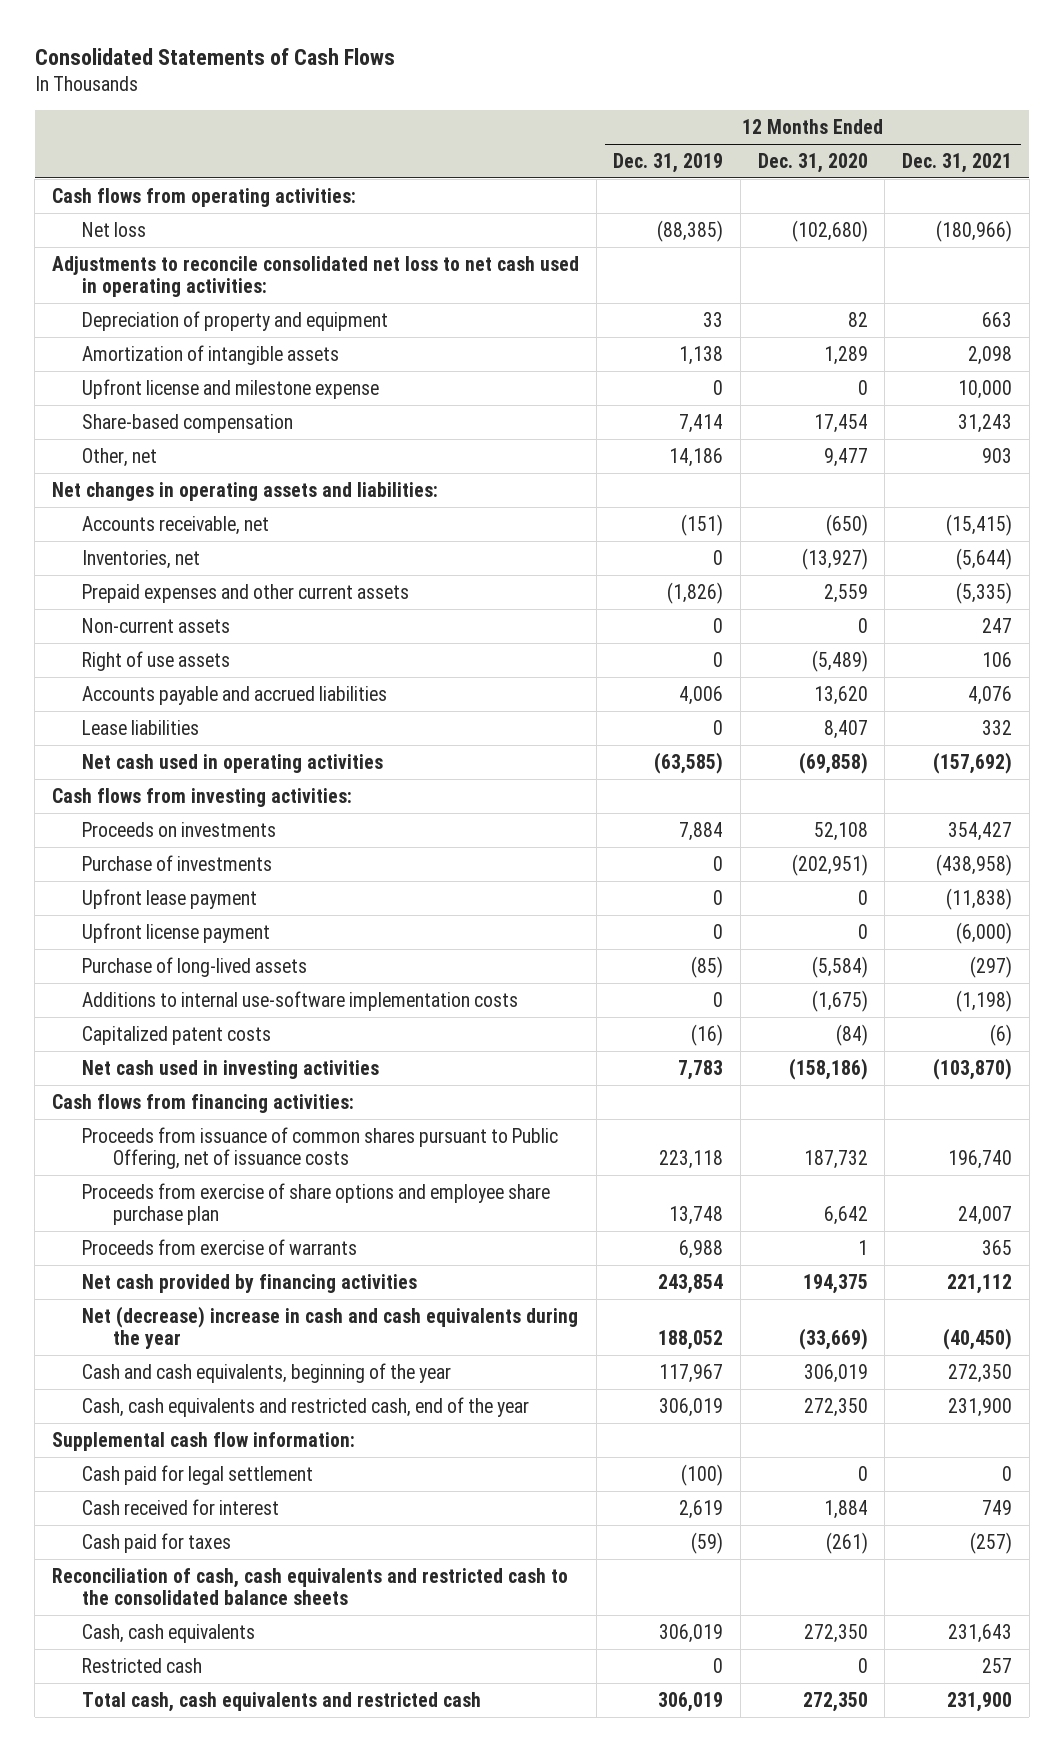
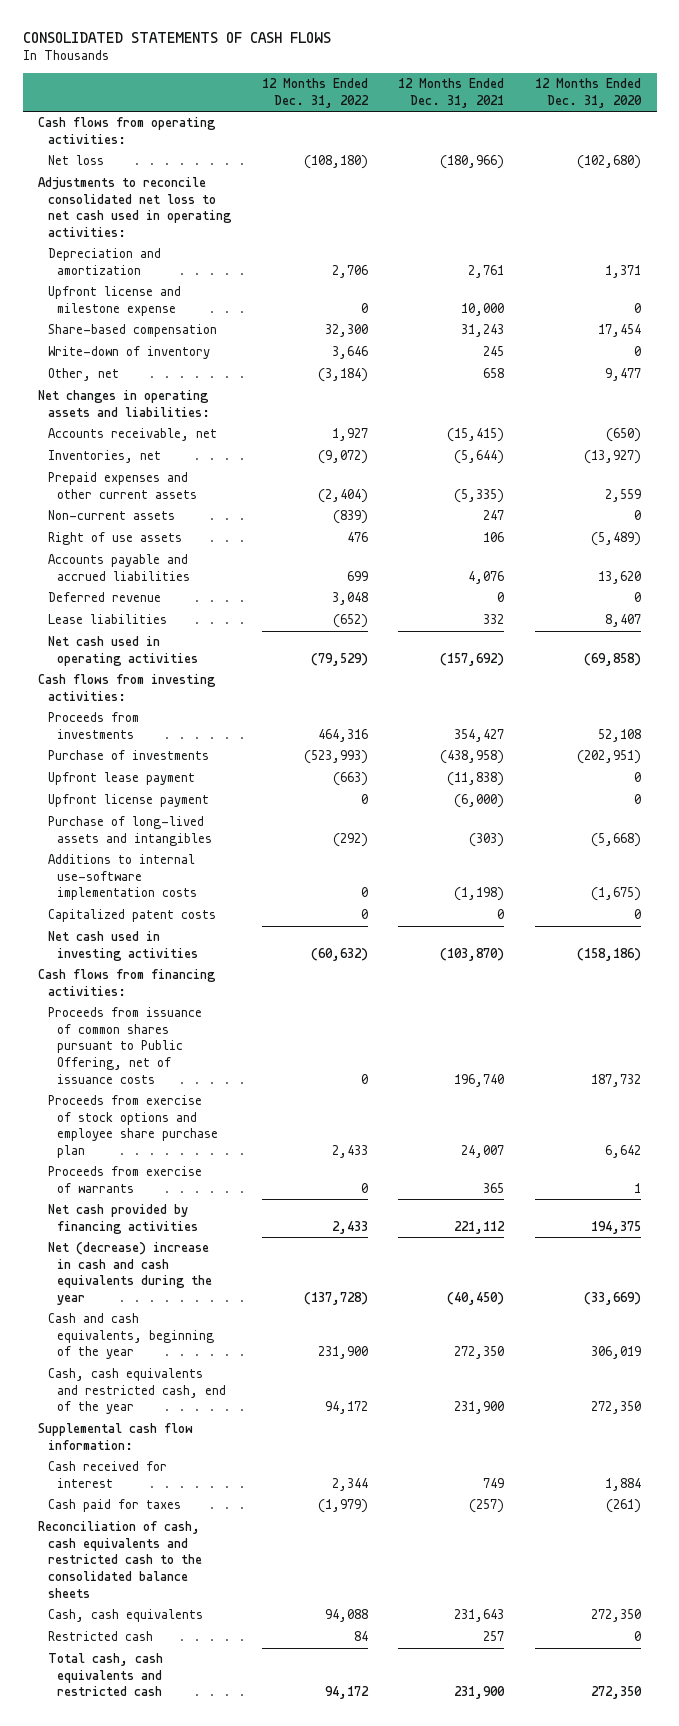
- Consolidated Statements of Cash Flows
+ CONSOLIDATED STATEMENTS OF CASH FLOWS
- | 12 Months Ended Dec. 31, 2019 | 12 Months Ended Dec. 31, 2020 | 12 Months Ended Dec. 31, 2021
+ | 12 Months Ended Dec. 31, 2022 | 12 Months Ended Dec. 31, 2021 | 12 Months Ended Dec. 31, 2020
- Depreciation of property and equipment | 33 | 82 | 663
- Amortization of intangible assets | 1,138 | 1,289 | 2,098
+ Depreciation and amortization | 2,706 | 2,761 | 1,371
- Other, net | 14,186 | 9,477 | 903
+ Write-down of inventory | 3,646 | 245 | 0
+ Other, net | (3,184) | 658 | 9,477
+ Deferred revenue | 3,048 | 0 | 0
- Proceeds on investments | 7,884 | 52,108 | 354,427
+ Proceeds from investments | 464,316 | 354,427 | 52,108
- Purchase of long-lived assets | (85) | (5,584) | (297)
+ Purchase of long-lived assets and intangibles | (292) | (303) | (5,668)
- Capitalized patent costs | (16) | (84) | (6)
+ Capitalized patent costs | 0 | 0 | 0
- Proceeds from exercise of share options and employee share purchase plan | 13,748 | 6,642 | 24,007
+ Proceeds from exercise of stock options and employee share purchase plan | 2,433 | 24,007 | 6,642
- Cash paid for legal settlement | (100) | 0 | 0

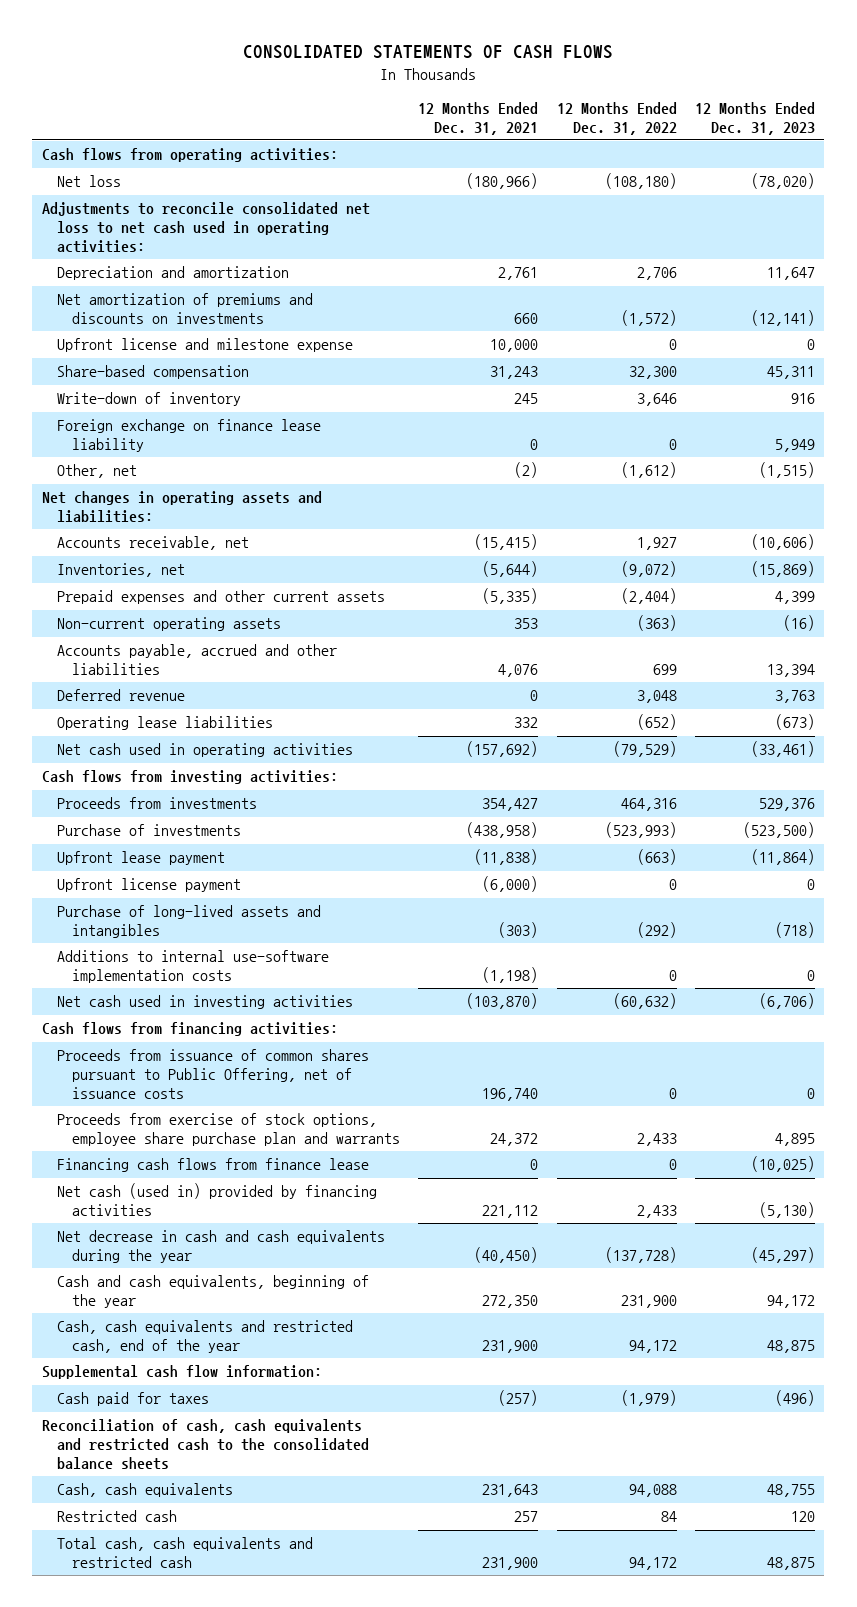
- | 12 Months Ended Dec. 31, 2022 | 12 Months Ended Dec. 31, 2021 | 12 Months Ended Dec. 31, 2020
+ | 12 Months Ended Dec. 31, 2021 | 12 Months Ended Dec. 31, 2022 | 12 Months Ended Dec. 31, 2023
+ Net amortization of premiums and discounts on investments | 660 | (1,572) | (12,141)
- Other, net | (3,184) | 658 | 9,477
+ Foreign exchange on finance lease liability | 0 | 0 | 5,949
+ Other, net | (2) | (1,612) | (1,515)
- Non-current assets | (839) | 247 | 0
- Right of use assets | 476 | 106 | (5,489)
- Accounts payable and accrued liabilities | 699 | 4,076 | 13,620
+ Non-current operating assets | 353 | (363) | (16)
+ Accounts payable, accrued and other liabilities | 4,076 | 699 | 13,394
- Lease liabilities | (652) | 332 | 8,407
+ Operating lease liabilities | 332 | (652) | (673)
- Capitalized patent costs | 0 | 0 | 0
- Proceeds from exercise of stock options and employee share purchase plan | 2,433 | 24,007 | 6,642
- Proceeds from exercise of warrants | 0 | 365 | 1
- Net cash provided by financing activities | 2,433 | 221,112 | 194,375
- Net (decrease) increase in cash and cash equivalents during the year | (137,728) | (40,450) | (33,669)
+ Proceeds from exercise of stock options, employee share purchase plan and warrants | 24,372 | 2,433 | 4,895
+ Financing cash flows from finance lease | 0 | 0 | (10,025)
+ Net cash (used in) provided by financing activities | 221,112 | 2,433 | (5,130)
+ Net decrease in cash and cash equivalents during the year | (40,450) | (137,728) | (45,297)
- Cash received for interest | 2,344 | 749 | 1,884

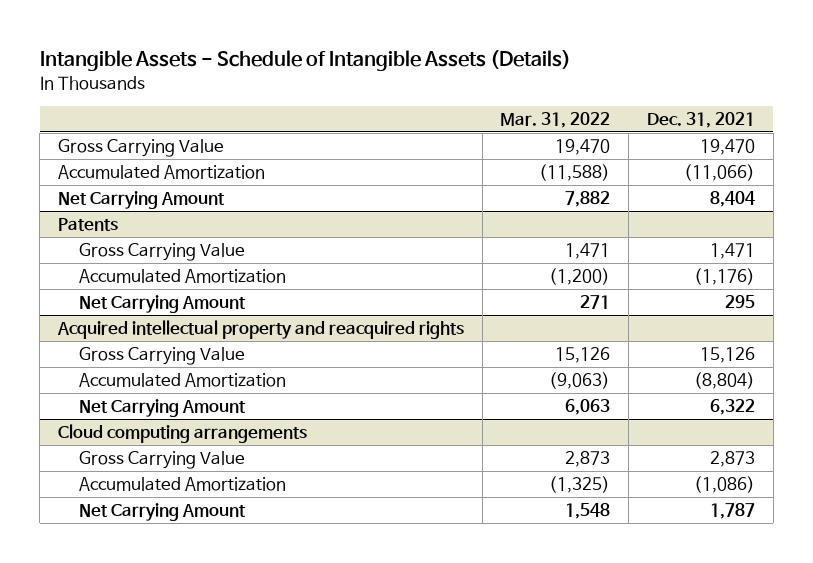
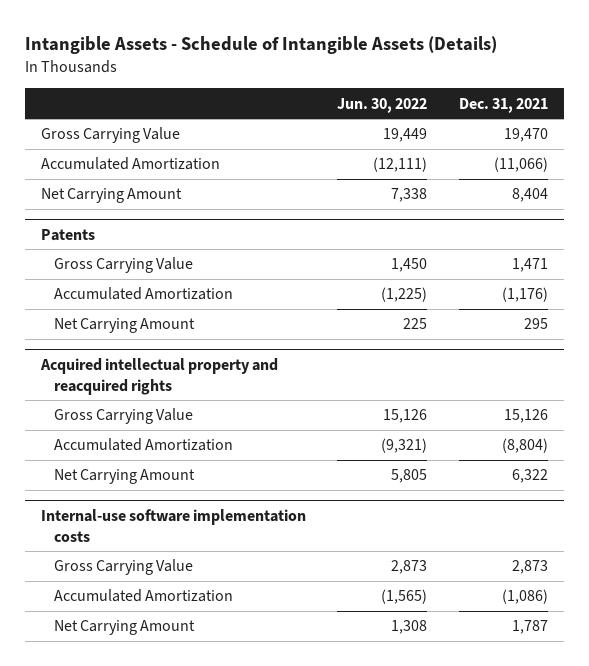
- | Mar. 31, 2022 | Dec. 31, 2021
+ | Jun. 30, 2022 | Dec. 31, 2021
- Cloud computing arrangements
+ Internal-use software implementation costs

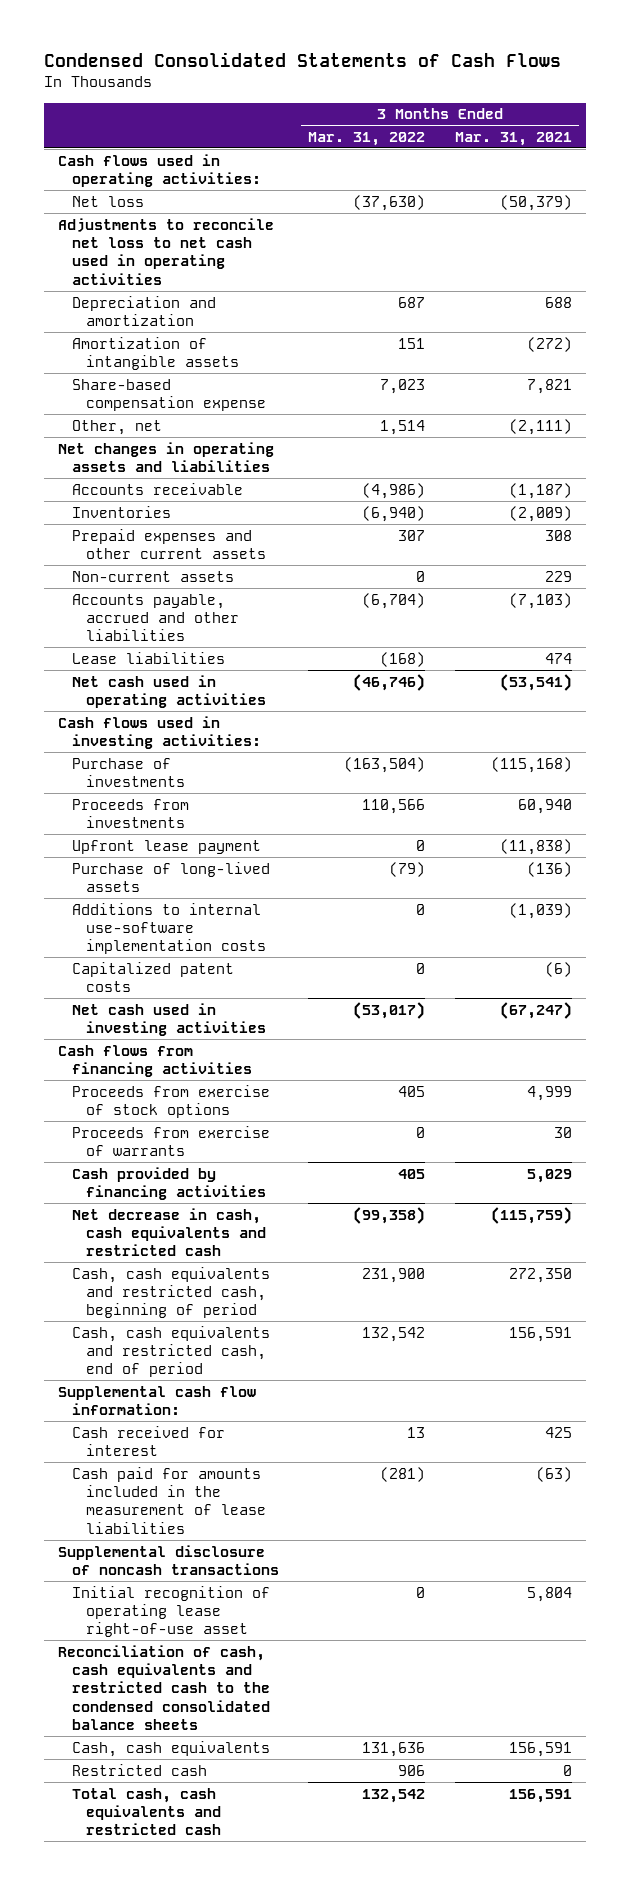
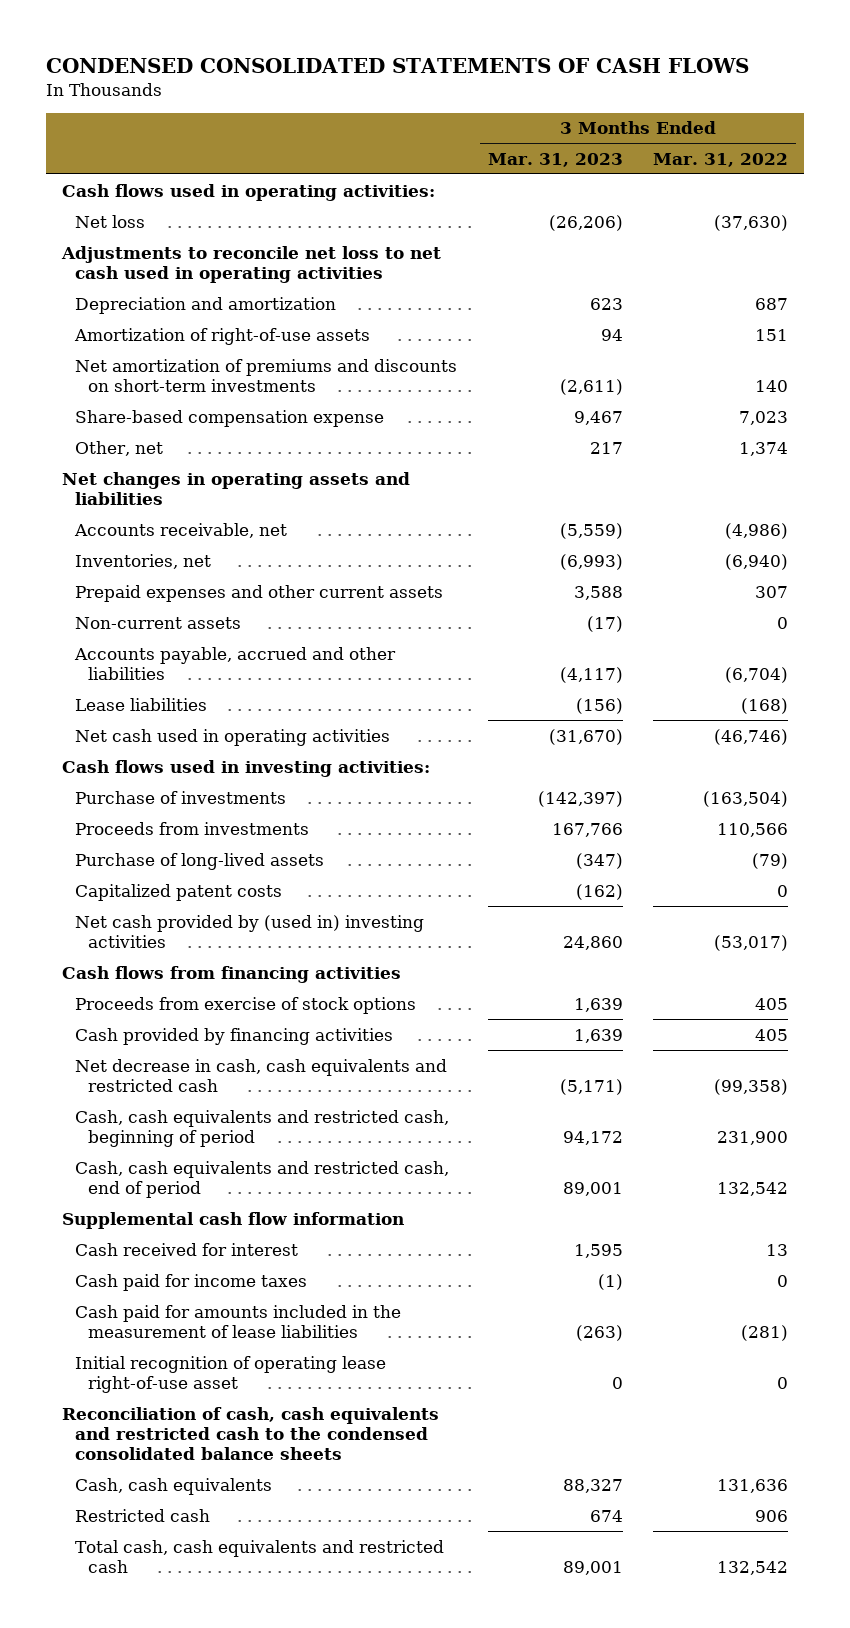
- Condensed Consolidated Statements of Cash Flows
+ CONDENSED CONSOLIDATED STATEMENTS OF CASH FLOWS
- | 3 Months Ended Mar. 31, 2022 | 3 Months Ended Mar. 31, 2021
+ | 3 Months Ended Mar. 31, 2023 | 3 Months Ended Mar. 31, 2022
- Amortization of intangible assets | 151 | (272)
+ Amortization of right-of-use assets | 94 | 151
+ Net amortization of premiums and discounts on short-term investments | (2,611) | 140
- Other, net | 1,514 | (2,111)
+ Other, net | 217 | 1,374
- Accounts receivable | (4,986) | (1,187)
- Inventories | (6,940) | (2,009)
+ Accounts receivable, net | (5,559) | (4,986)
+ Inventories, net | (6,993) | (6,940)
- Upfront lease payment | 0 | (11,838)
- Additions to internal use-software implementation costs | 0 | (1,039)
- Net cash used in investing activities | (53,017) | (67,247)
+ Net cash provided by (used in) investing activities | 24,860 | (53,017)
- Proceeds from exercise of warrants | 0 | 30
- Supplemental cash flow information:
+ Supplemental cash flow information
+ Cash paid for income taxes | (1) | 0
- Supplemental disclosure of noncash transactions

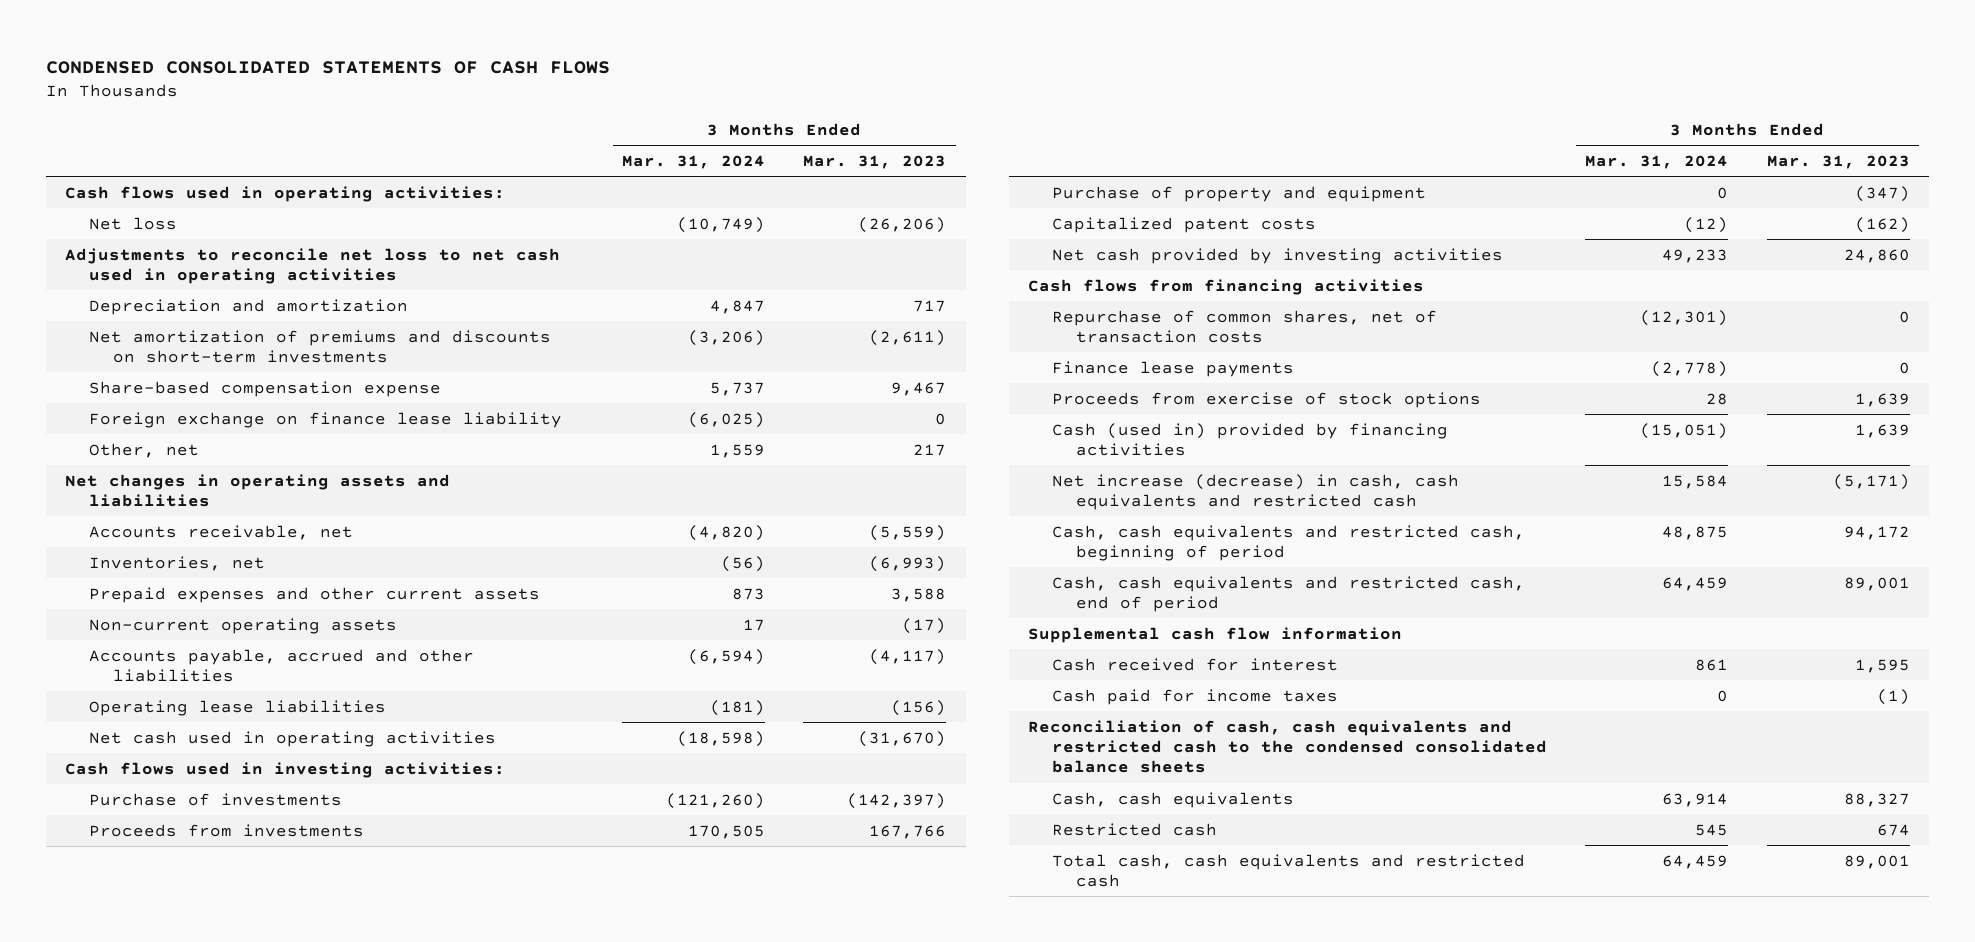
- | 3 Months Ended Mar. 31, 2023 | 3 Months Ended Mar. 31, 2022
+ | 3 Months Ended Mar. 31, 2024 | 3 Months Ended Mar. 31, 2023
- Depreciation and amortization | 623 | 687
- Amortization of right-of-use assets | 94 | 151
+ Depreciation and amortization | 4,847 | 717
+ Foreign exchange on finance lease liability | (6,025) | 0
- Non-current assets | (17) | 0
+ Non-current operating assets | 17 | (17)
- Lease liabilities | (156) | (168)
+ Operating lease liabilities | (181) | (156)
- Purchase of long-lived assets | (347) | (79)
+ Purchase of property and equipment | 0 | (347)
- Net cash provided by (used in) investing activities | 24,860 | (53,017)
+ Net cash provided by investing activities | 49,233 | 24,860
+ Repurchase of common shares, net of transaction costs | (12,301) | 0
+ Finance lease payments | (2,778) | 0
- Cash provided by financing activities | 1,639 | 405
- Net decrease in cash, cash equivalents and restricted cash | (5,171) | (99,358)
+ Cash (used in) provided by financing activities | (15,051) | 1,639
+ Net increase (decrease) in cash, cash equivalents and restricted cash | 15,584 | (5,171)
- Cash paid for amounts included in the measurement of lease liabilities | (263) | (281)
- Initial recognition of operating lease right-of-use asset | 0 | 0

